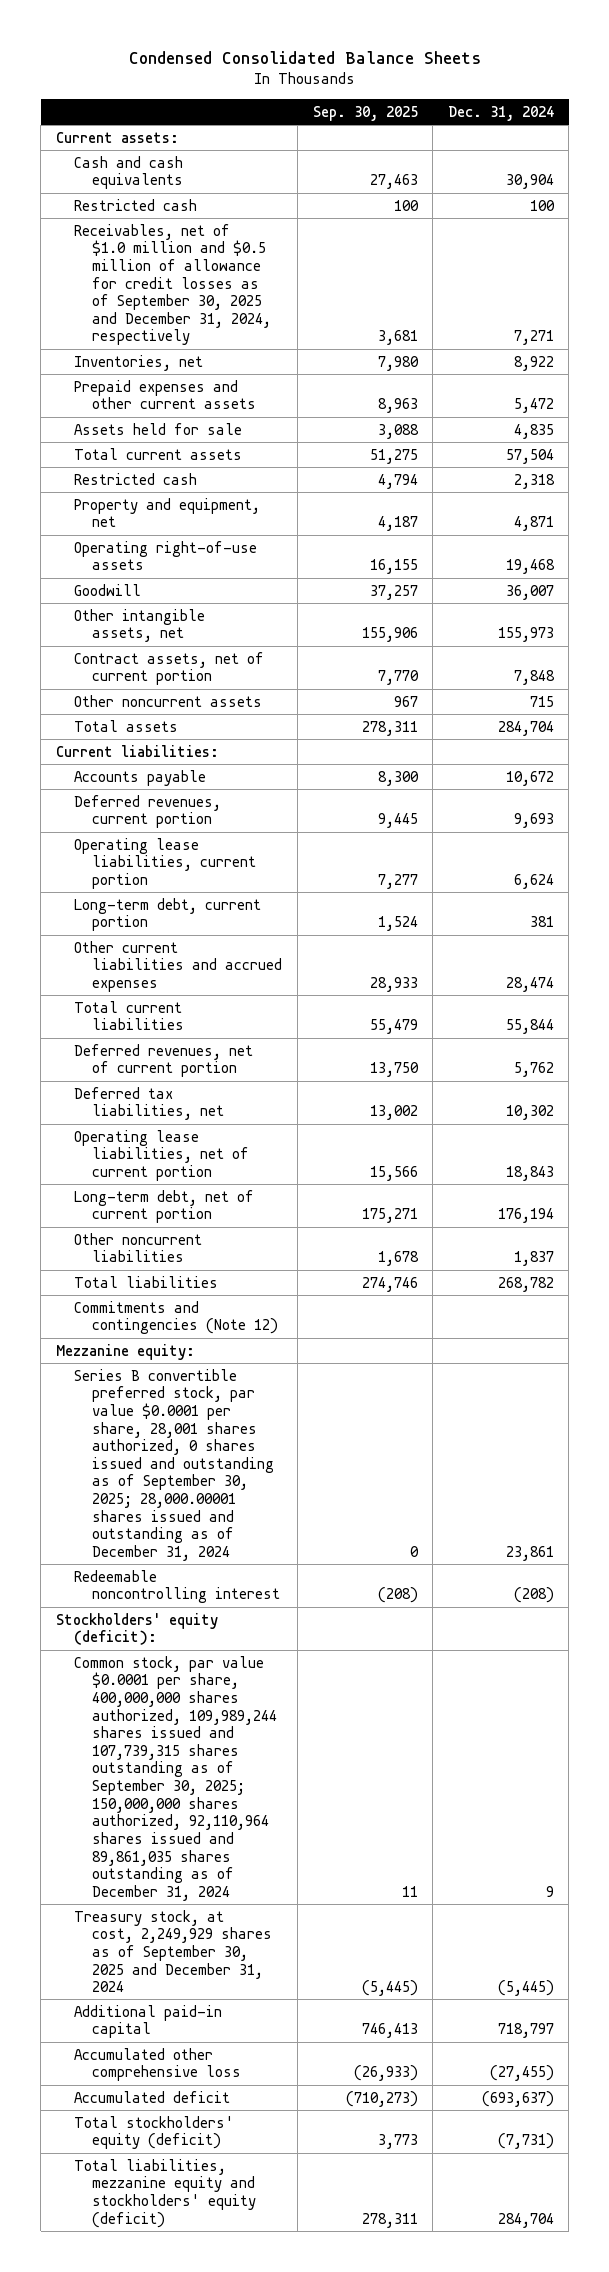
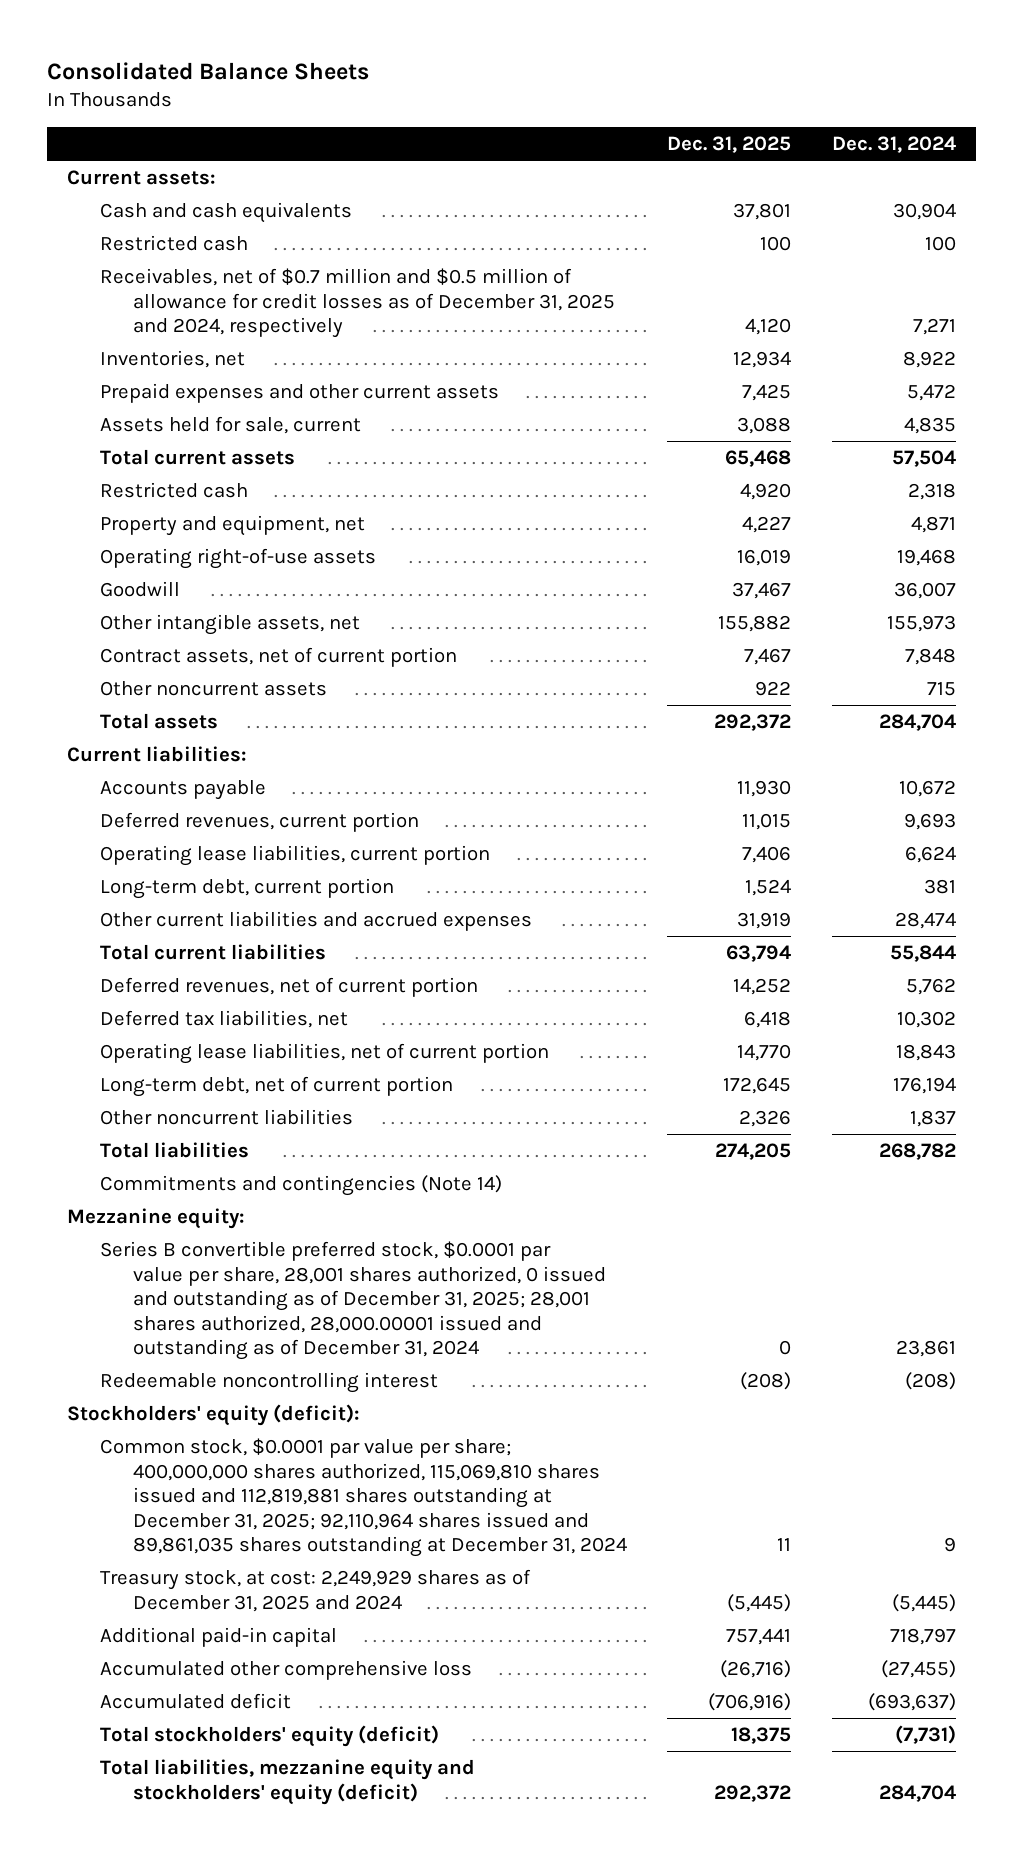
- Condensed Consolidated Balance Sheets
+ Consolidated Balance Sheets
- | Sep. 30, 2025 | Dec. 31, 2024
+ | Dec. 31, 2025 | Dec. 31, 2024
- Receivables, net of $1.0 million and $0.5 million of allowance for credit losses as of September 30, 2025 and December 31, 2024, respectively | 3,681 | 7,271
+ Receivables, net of $0.7 million and $0.5 million of allowance for credit losses as of December 31, 2025 and 2024, respectively | 4,120 | 7,271
- Assets held for sale | 3,088 | 4,835
+ Assets held for sale, current | 3,088 | 4,835
- Commitments and contingencies (Note 12)
+ Commitments and contingencies (Note 14)
- Series B convertible preferred stock, par value $0.0001 per share, 28,001 shares authorized, 0 shares issued and outstanding as of September 30, 2025; 28,000.00001 shares issued and outstanding as of December 31, 2024 | 0 | 23,861
+ Series B convertible preferred stock, $0.0001 par value per share, 28,001 shares authorized, 0 issued and outstanding as of December 31, 2025; 28,001 shares authorized, 28,000.00001 issued and outstanding as of December 31, 2024 | 0 | 23,861
- Common stock, par value $0.0001 per share, 400,000,000 shares authorized, 109,989,244 shares issued and 107,739,315 shares outstanding as of September 30, 2025; 150,000,000 shares authorized, 92,110,964 shares issued and 89,861,035 shares outstanding as of December 31, 2024 | 11 | 9
- Treasury stock, at cost, 2,249,929 shares as of September 30, 2025 and December 31, 2024 | (5,445) | (5,445)
+ Common stock, $0.0001 par value per share; 400,000,000 shares authorized, 115,069,810 shares issued and 112,819,881 shares outstanding at December 31, 2025; 92,110,964 shares issued and 89,861,035 shares outstanding at December 31, 2024 | 11 | 9
+ Treasury stock, at cost: 2,249,929 shares as of December 31, 2025 and 2024 | (5,445) | (5,445)

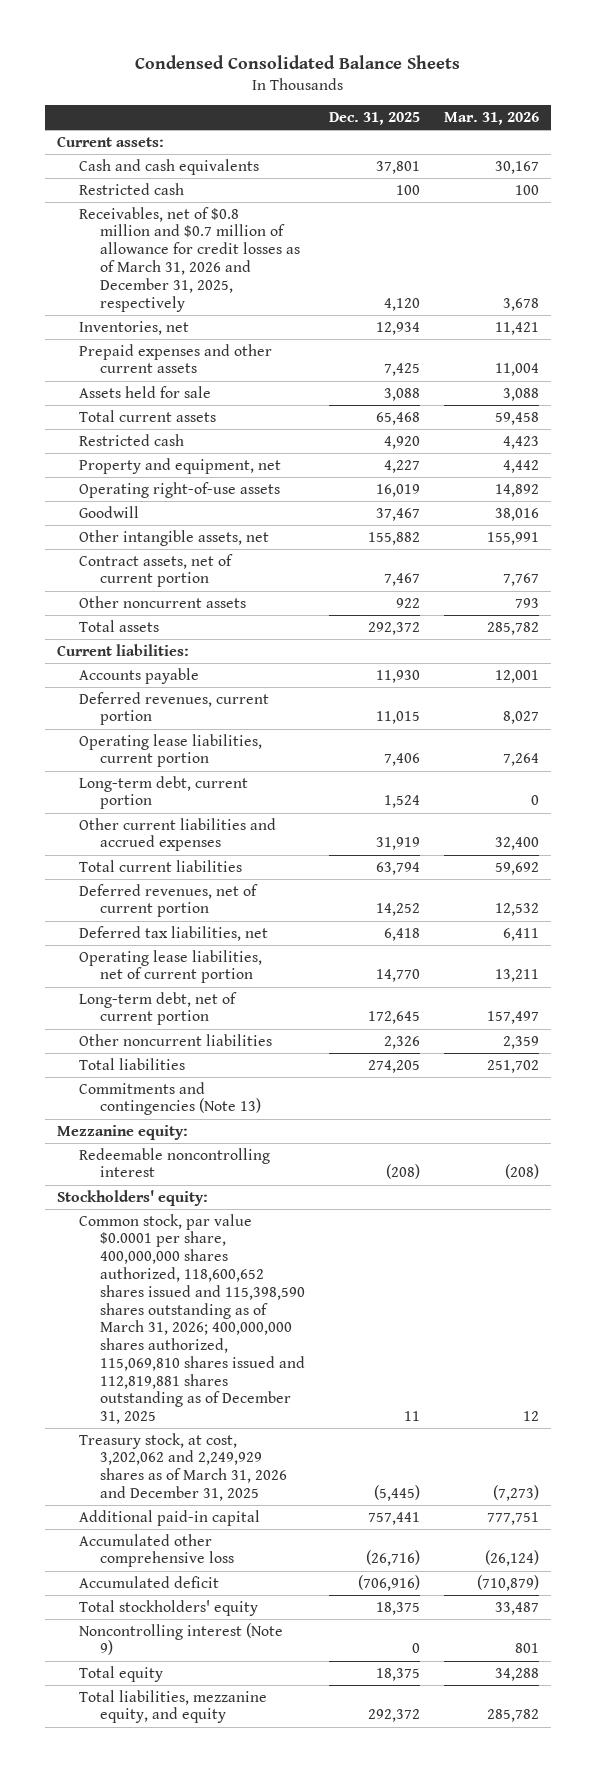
- Consolidated Balance Sheets
+ Condensed Consolidated Balance Sheets
- | Dec. 31, 2025 | Dec. 31, 2024
+ | Dec. 31, 2025 | Mar. 31, 2026
- Receivables, net of $0.7 million and $0.5 million of allowance for credit losses as of December 31, 2025 and 2024, respectively | 4,120 | 7,271
+ Receivables, net of $0.8 million and $0.7 million of allowance for credit losses as of March 31, 2026 and December 31, 2025, respectively | 4,120 | 3,678
- Assets held for sale, current | 3,088 | 4,835
+ Assets held for sale | 3,088 | 3,088
- Commitments and contingencies (Note 14)
+ Commitments and contingencies (Note 13)
- Series B convertible preferred stock, $0.0001 par value per share, 28,001 shares authorized, 0 issued and outstanding as of December 31, 2025; 28,001 shares authorized, 28,000.00001 issued and outstanding as of December 31, 2024 | 0 | 23,861
- Stockholders' equity (deficit):
- Common stock, $0.0001 par value per share; 400,000,000 shares authorized, 115,069,810 shares issued and 112,819,881 shares outstanding at December 31, 2025; 92,110,964 shares issued and 89,861,035 shares outstanding at December 31, 2024 | 11 | 9
- Treasury stock, at cost: 2,249,929 shares as of December 31, 2025 and 2024 | (5,445) | (5,445)
+ Stockholders' equity:
+ Common stock, par value $0.0001 per share, 400,000,000 shares authorized, 118,600,652 shares issued and 115,398,590 shares outstanding as of March 31, 2026; 400,000,000 shares authorized, 115,069,810 shares issued and 112,819,881 shares outstanding as of December 31, 2025 | 11 | 12
+ Treasury stock, at cost, 3,202,062 and 2,249,929 shares as of March 31, 2026 and December 31, 2025 | (5,445) | (7,273)
- Total stockholders' equity (deficit) | 18,375 | (7,731)
- Total liabilities, mezzanine equity and stockholders' equity (deficit) | 292,372 | 284,704
+ Total stockholders' equity | 18,375 | 33,487
+ Noncontrolling interest (Note 9) | 0 | 801
+ Total equity | 18,375 | 34,288
+ Total liabilities, mezzanine equity, and equity | 292,372 | 285,782

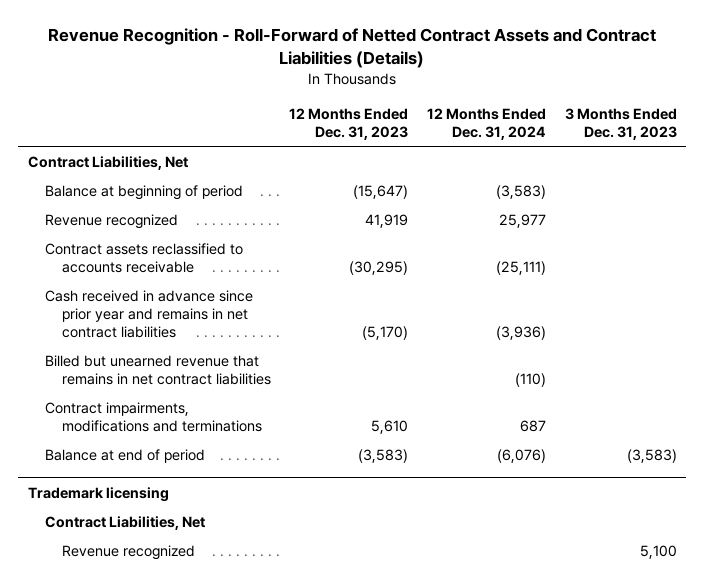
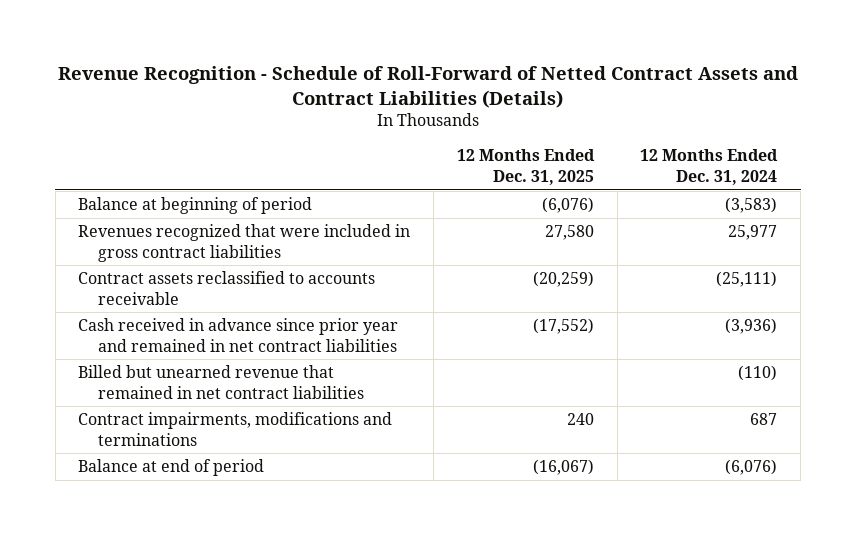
- Revenue Recognition - Roll-Forward of Netted Contract Assets and Contract Liabilities (Details)
+ Revenue Recognition - Schedule of Roll-Forward of Netted Contract Assets and Contract Liabilities (Details)
- | 12 Months Ended Dec. 31, 2023 | 12 Months Ended Dec. 31, 2024 | 3 Months Ended Dec. 31, 2023
+ | 12 Months Ended Dec. 31, 2025 | 12 Months Ended Dec. 31, 2024
- Contract Liabilities, Net
- Revenue recognized | 41,919 | 25,977 |
+ Revenues recognized that were included in gross contract liabilities | 27,580 | 25,977
- Cash received in advance since prior year and remains in net contract liabilities | (5,170) | (3,936) |
- Billed but unearned revenue that remains in net contract liabilities | | (110) |
+ Cash received in advance since prior year and remained in net contract liabilities | (17,552) | (3,936)
+ Billed but unearned revenue that remained in net contract liabilities | | (110)
- Trademark licensing
- Contract Liabilities, Net
- Revenue recognized | | | 5,100

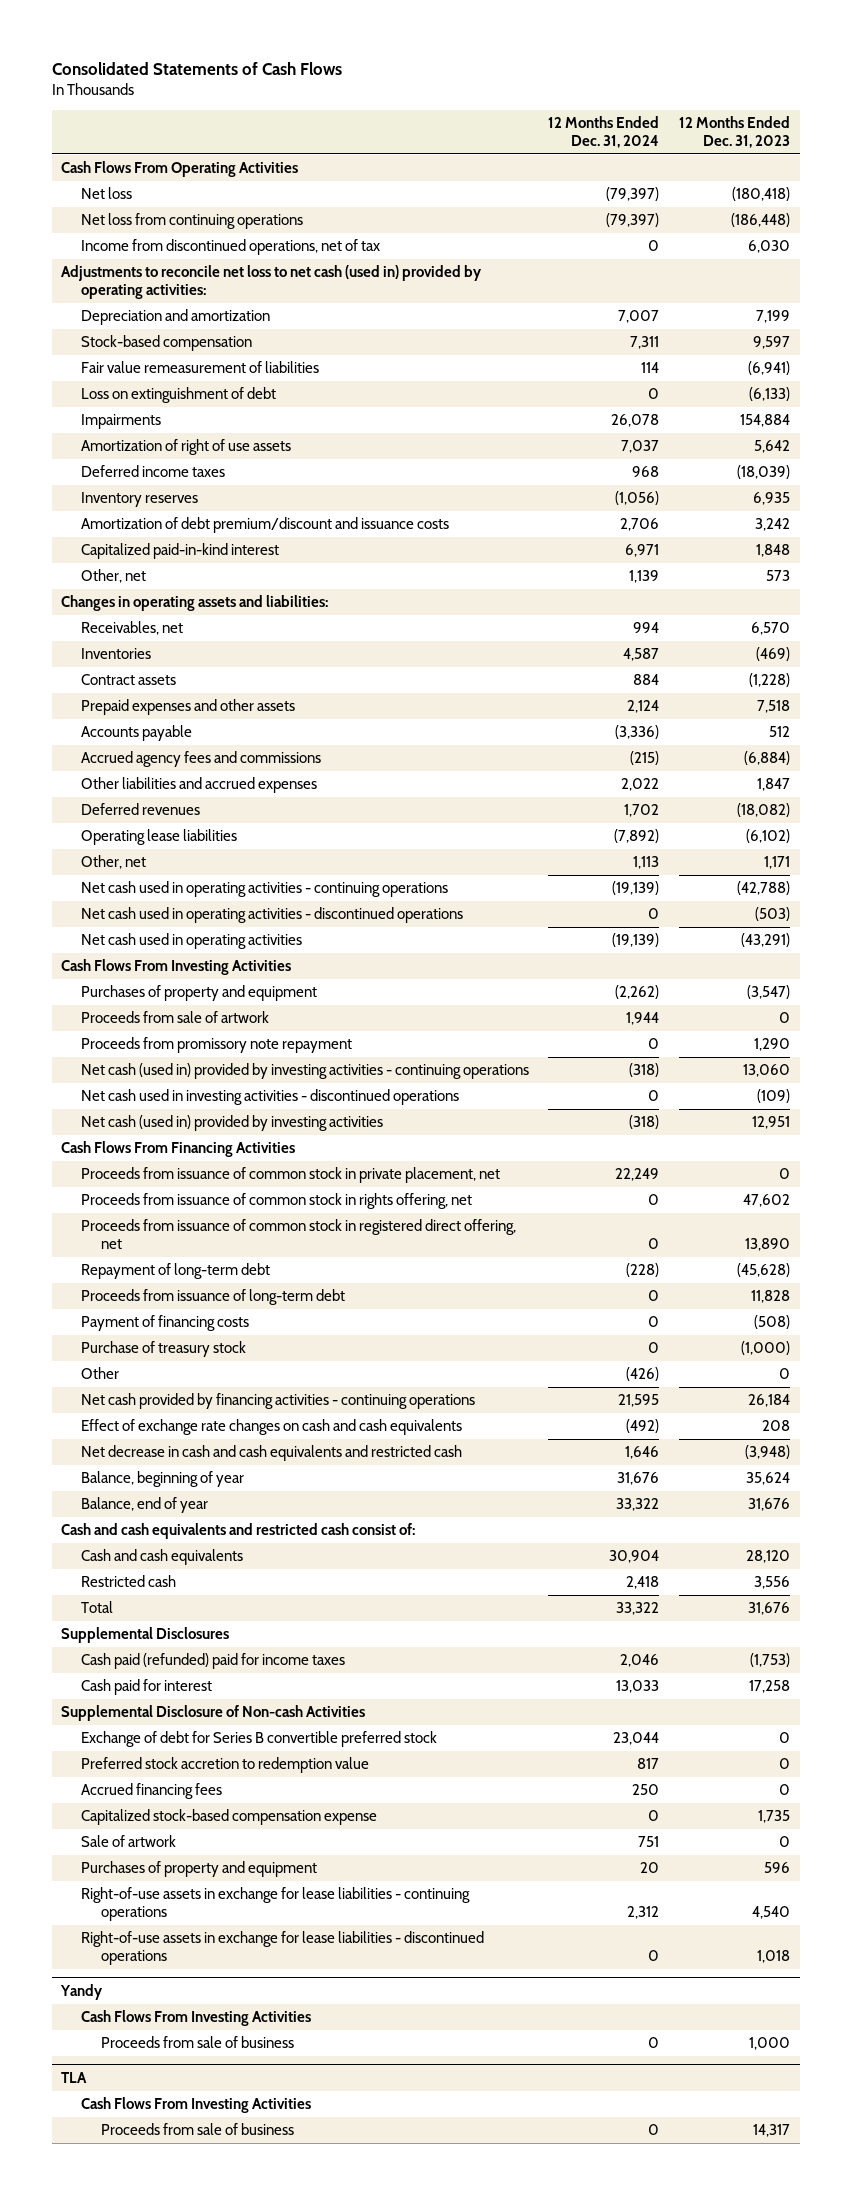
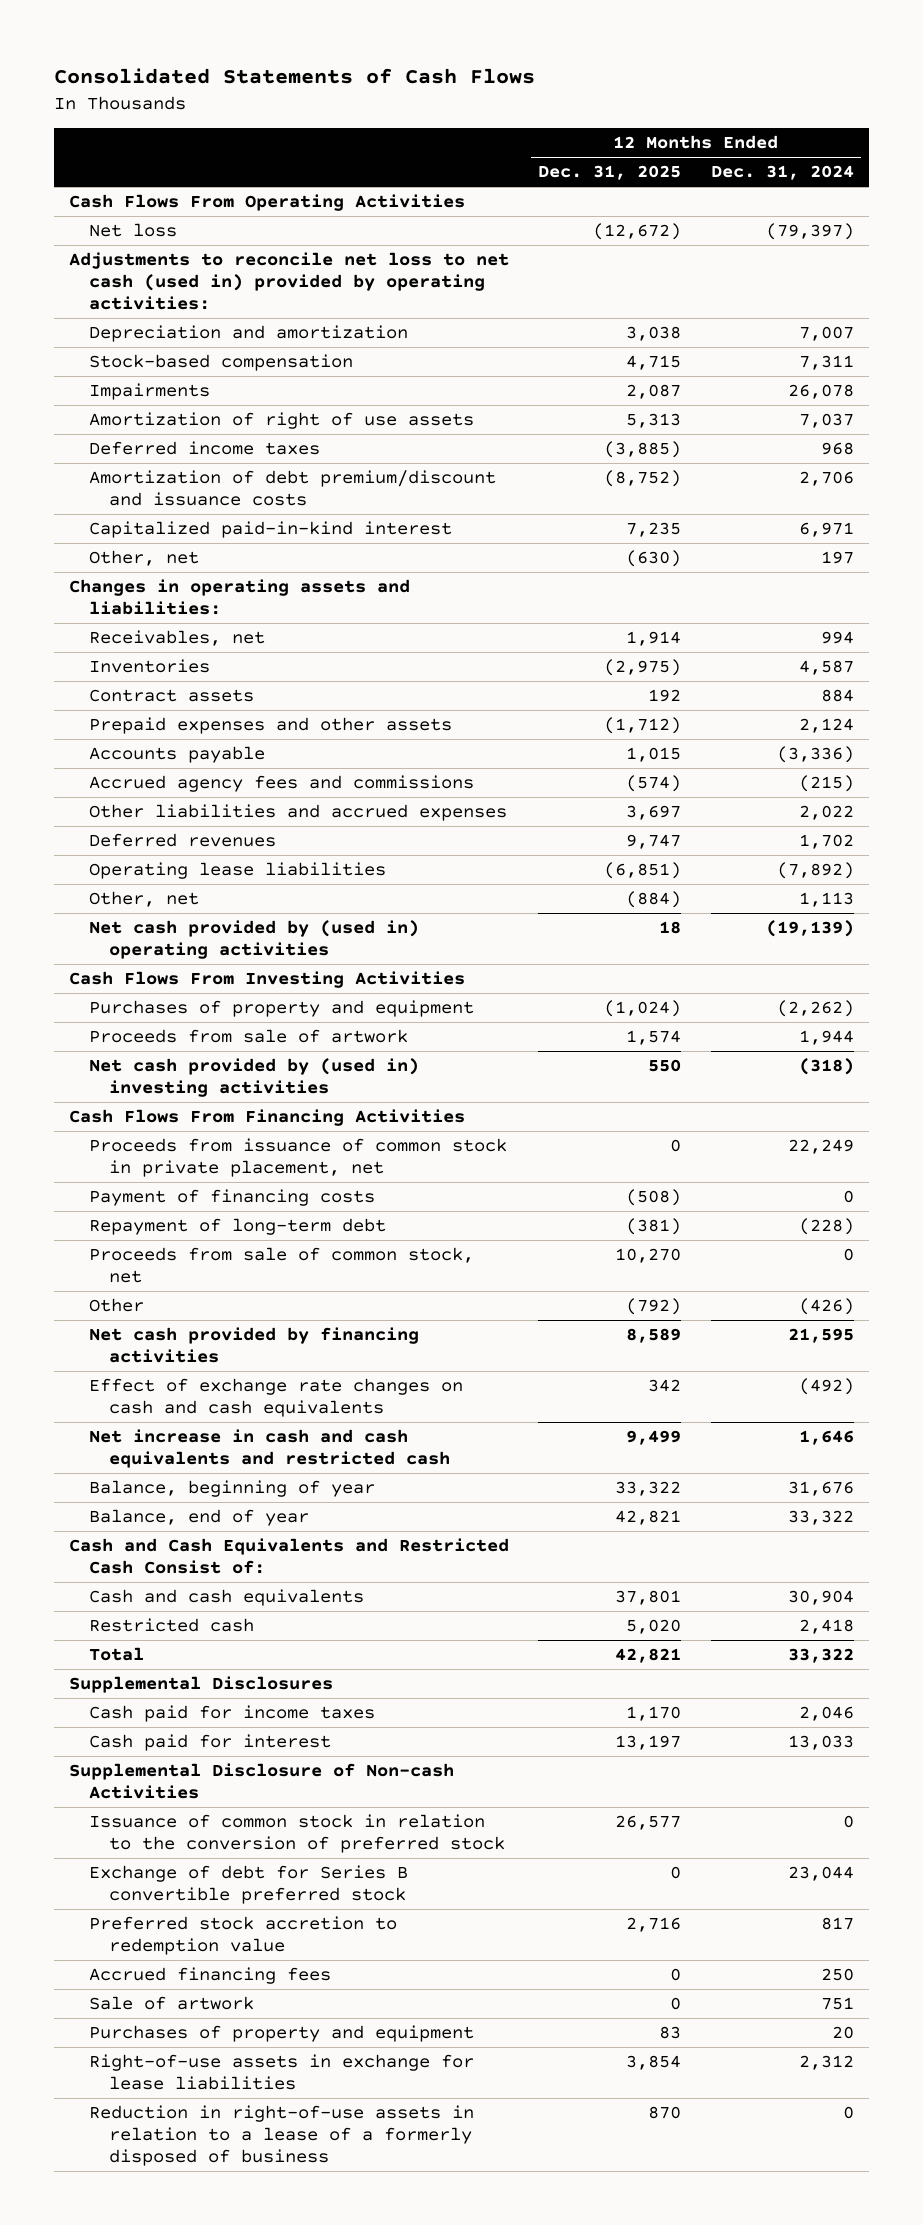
- | 12 Months Ended Dec. 31, 2024 | 12 Months Ended Dec. 31, 2023
+ | 12 Months Ended Dec. 31, 2025 | 12 Months Ended Dec. 31, 2024
- Net loss from continuing operations | (79,397) | (186,448)
- Income from discontinued operations, net of tax | 0 | 6,030
- Fair value remeasurement of liabilities | 114 | (6,941)
- Loss on extinguishment of debt | 0 | (6,133)
- Inventory reserves | (1,056) | 6,935
- Other, net | 1,139 | 573
+ Other, net | (630) | 197
- Net cash used in operating activities - continuing operations | (19,139) | (42,788)
- Net cash used in operating activities - discontinued operations | 0 | (503)
- Net cash used in operating activities | (19,139) | (43,291)
+ Net cash provided by (used in) operating activities | 18 | (19,139)
- Proceeds from promissory note repayment | 0 | 1,290
- Net cash (used in) provided by investing activities - continuing operations | (318) | 13,060
- Net cash used in investing activities - discontinued operations | 0 | (109)
- Net cash (used in) provided by investing activities | (318) | 12,951
+ Net cash provided by (used in) investing activities | 550 | (318)
- Proceeds from issuance of common stock in rights offering, net | 0 | 47,602
- Proceeds from issuance of common stock in registered direct offering, net | 0 | 13,890
- Proceeds from issuance of long-term debt | 0 | 11,828
- Purchase of treasury stock | 0 | (1,000)
moved down: Repayment of long-term debt | (381) | (228)
+ Proceeds from sale of common stock, net | 10,270 | 0
- Net cash provided by financing activities - continuing operations | 21,595 | 26,184
+ Net cash provided by financing activities | 8,589 | 21,595
- Net decrease in cash and cash equivalents and restricted cash | 1,646 | (3,948)
+ Net increase in cash and cash equivalents and restricted cash | 9,499 | 1,646
- Cash and cash equivalents and restricted cash consist of:
+ Cash and Cash Equivalents and Restricted Cash Consist of:
- Cash paid (refunded) paid for income taxes | 2,046 | (1,753)
+ Cash paid for income taxes | 1,170 | 2,046
+ Issuance of common stock in relation to the conversion of preferred stock | 26,577 | 0
- Capitalized stock-based compensation expense | 0 | 1,735
- Right-of-use assets in exchange for lease liabilities - continuing operations | 2,312 | 4,540
- Right-of-use assets in exchange for lease liabilities - discontinued operations | 0 | 1,018
- Yandy
- Cash Flows From Investing Activities
- Proceeds from sale of business | 0 | 1,000
- TLA
- Cash Flows From Investing Activities
- Proceeds from sale of business | 0 | 14,317
+ Right-of-use assets in exchange for lease liabilities | 3,854 | 2,312
+ Reduction in right-of-use assets in relation to a lease of a formerly disposed of business | 870 | 0

